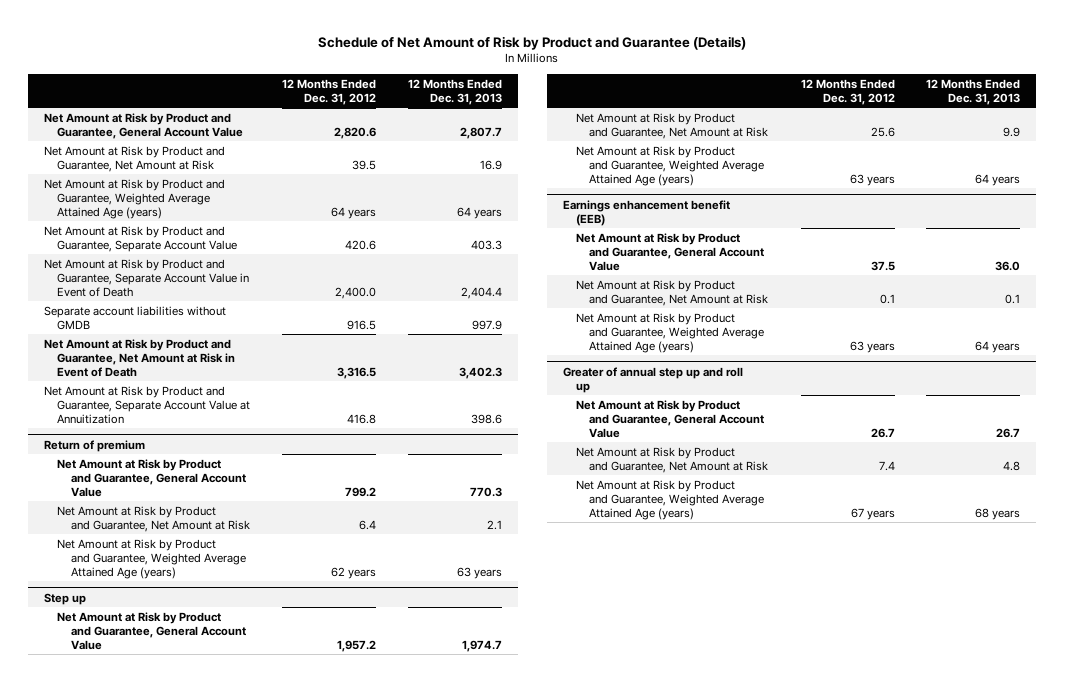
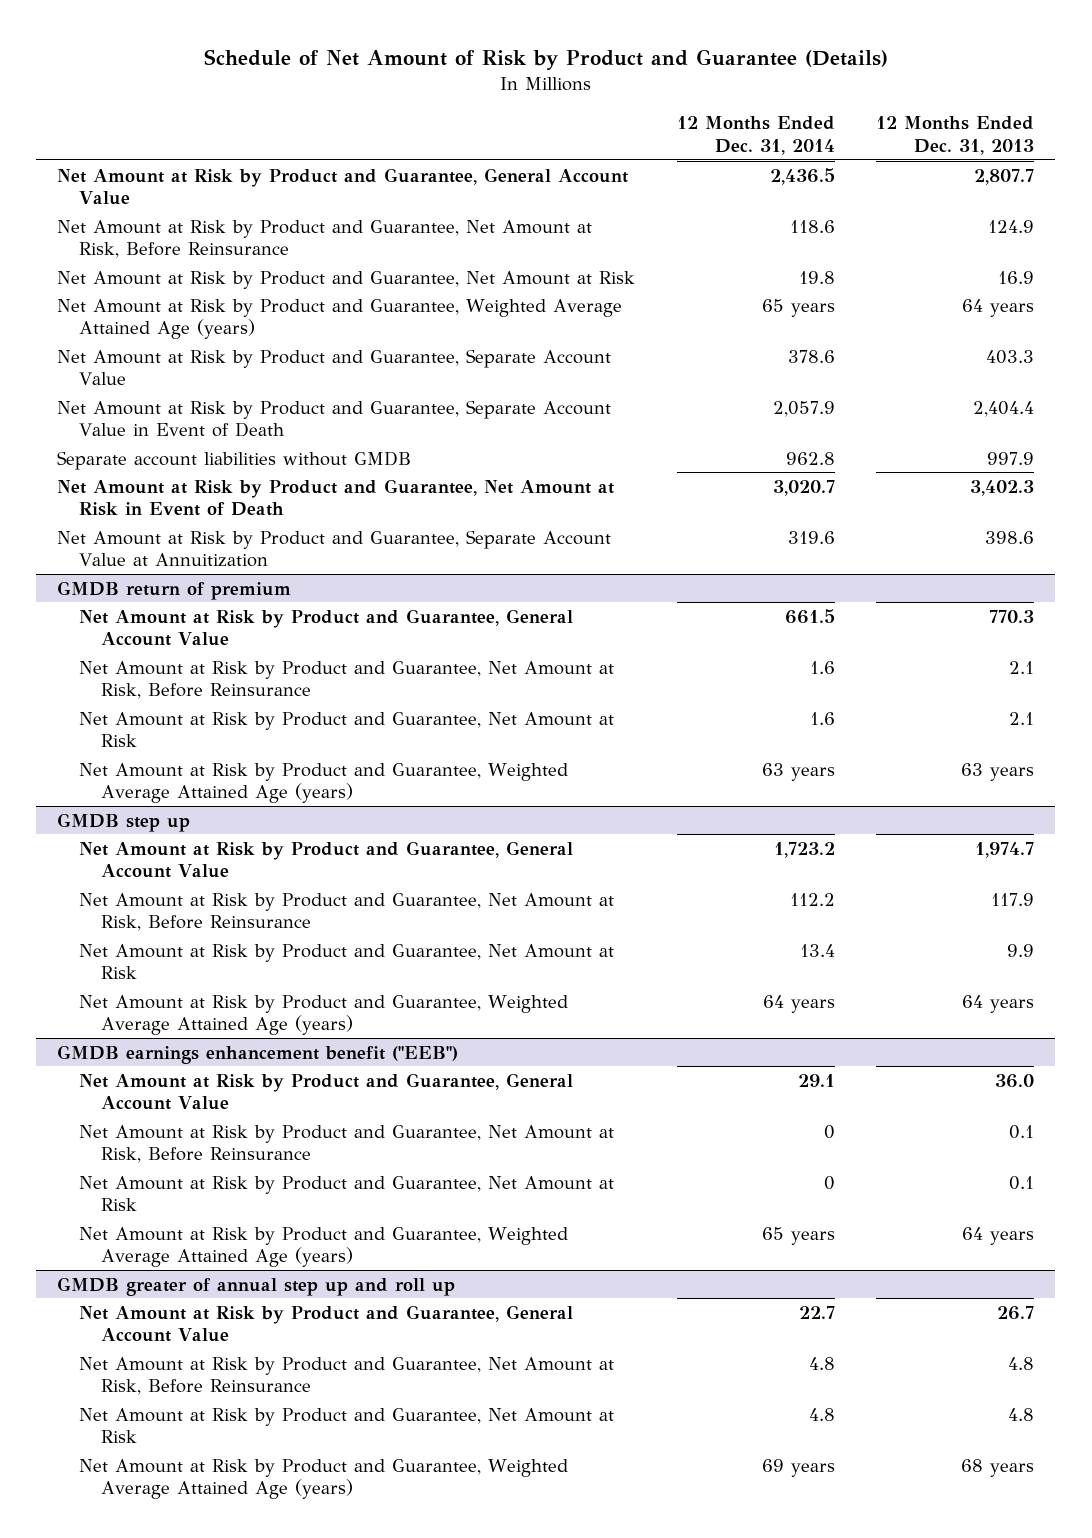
- | 12 Months Ended Dec. 31, 2012 | 12 Months Ended Dec. 31, 2013
+ | 12 Months Ended Dec. 31, 2014 | 12 Months Ended Dec. 31, 2013
+ Net Amount at Risk by Product and Guarantee, Net Amount at Risk, Before Reinsurance | 118.6 | 124.9
- Return of premium
+ GMDB return of premium
+ Net Amount at Risk by Product and Guarantee, Net Amount at Risk, Before Reinsurance | 1.6 | 2.1
- Step up
+ GMDB step up
+ Net Amount at Risk by Product and Guarantee, Net Amount at Risk, Before Reinsurance | 112.2 | 117.9
- Earnings enhancement benefit (EEB)
+ GMDB earnings enhancement benefit ("EEB")
+ Net Amount at Risk by Product and Guarantee, Net Amount at Risk, Before Reinsurance | 0 | 0.1
- Greater of annual step up and roll up
+ GMDB greater of annual step up and roll up
+ Net Amount at Risk by Product and Guarantee, Net Amount at Risk, Before Reinsurance | 4.8 | 4.8

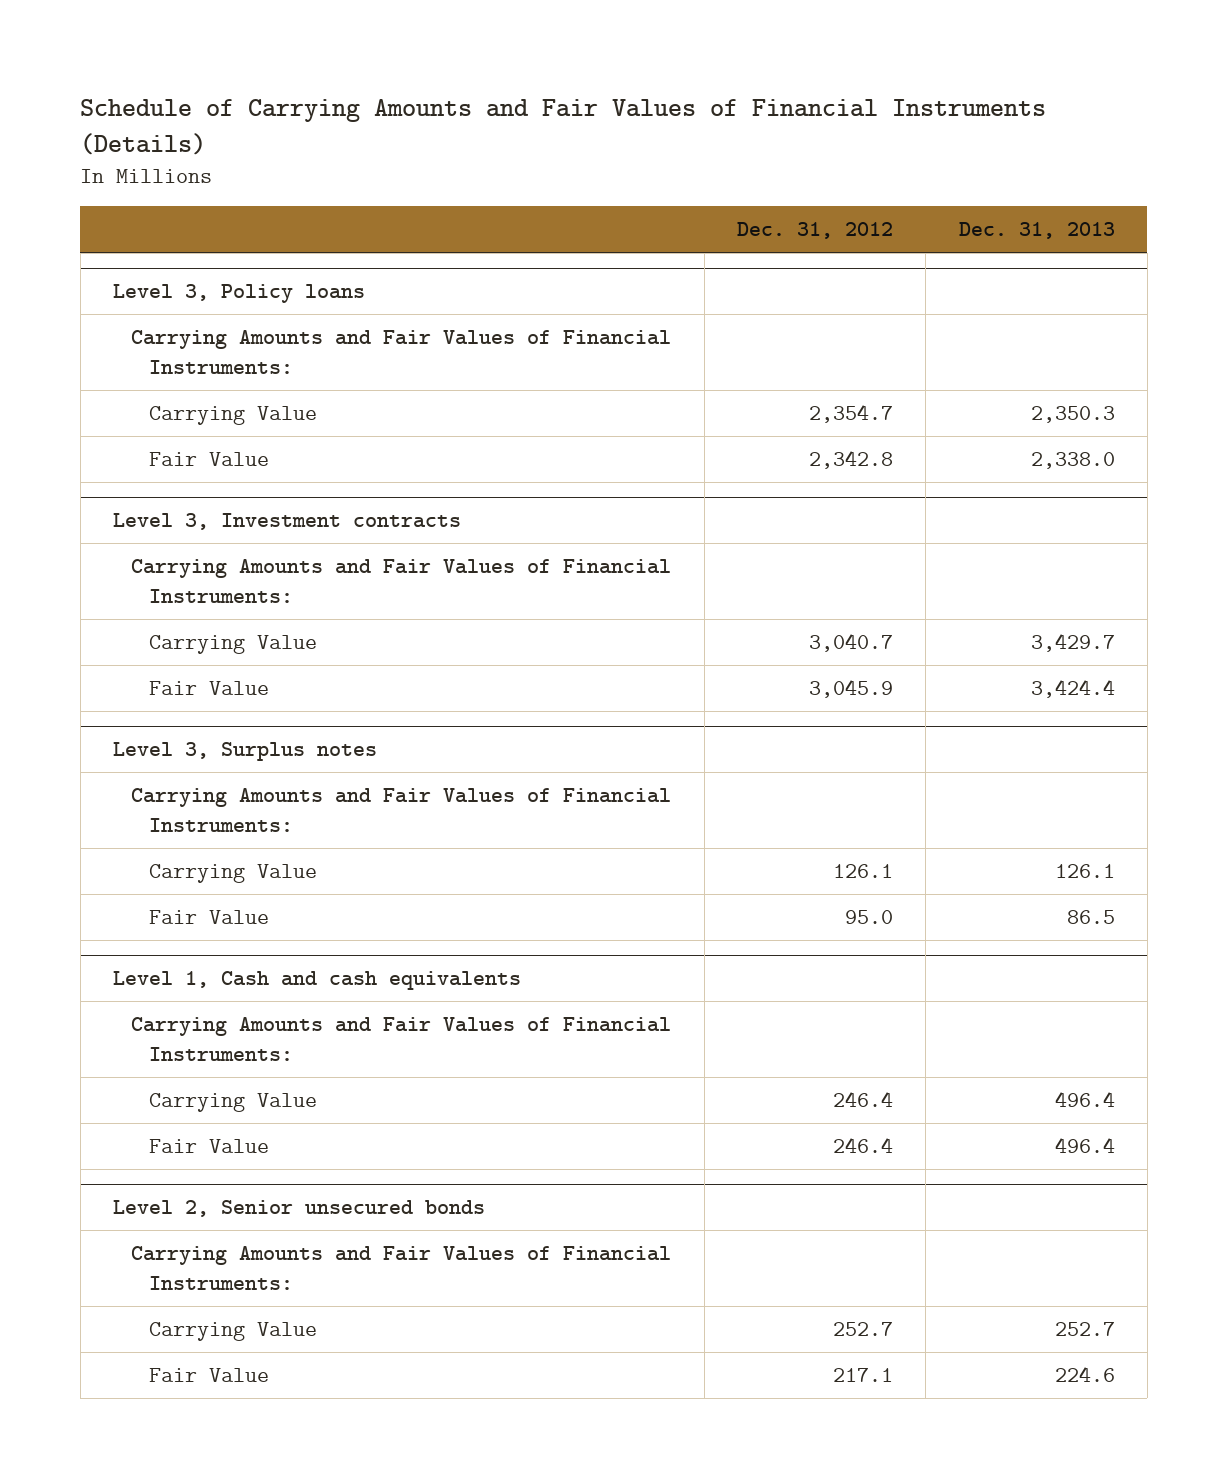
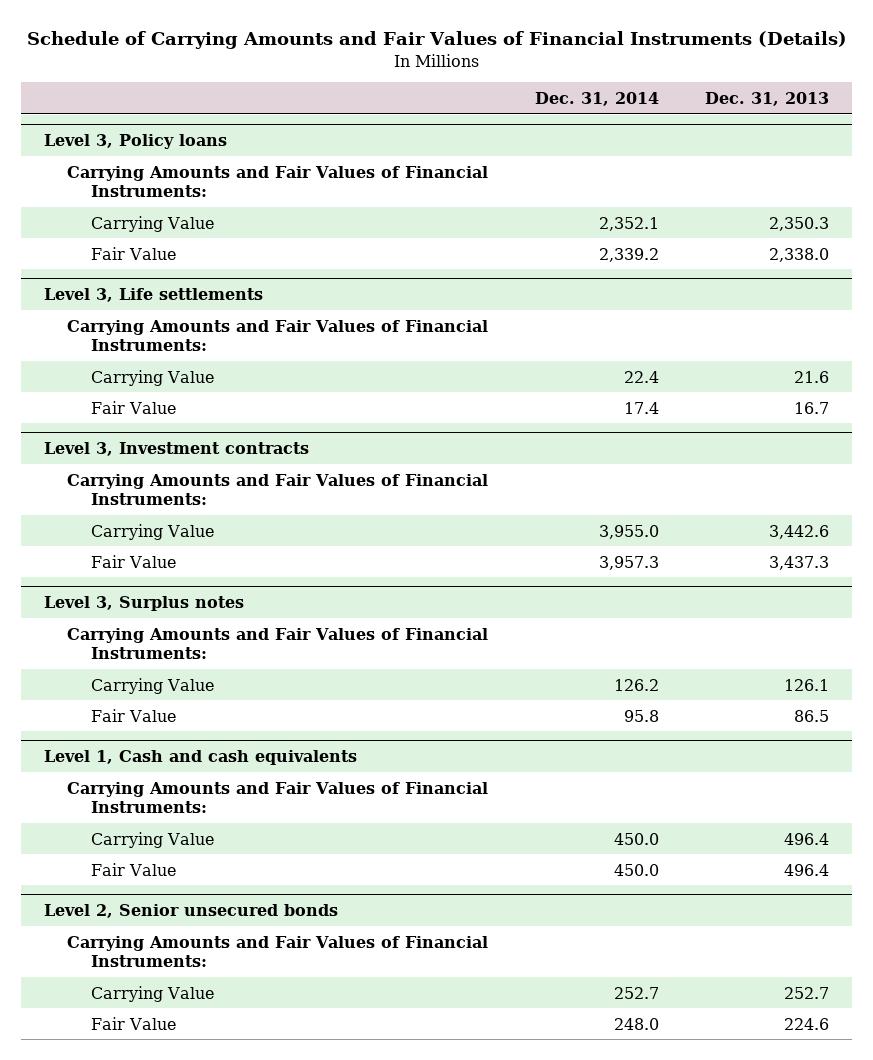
- | Dec. 31, 2012 | Dec. 31, 2013
+ | Dec. 31, 2014 | Dec. 31, 2013
+ Level 3, Life settlements
+ Carrying Amounts and Fair Values of Financial Instruments:
+ Carrying Value | 22.4 | 21.6
+ Fair Value | 17.4 | 16.7
@ Level 3, Investment contracts
- Carrying Value | 3,040.7 | 3,429.7
- Fair Value | 3,045.9 | 3,424.4
+ Carrying Value | 3,955.0 | 3,442.6
+ Fair Value | 3,957.3 | 3,437.3

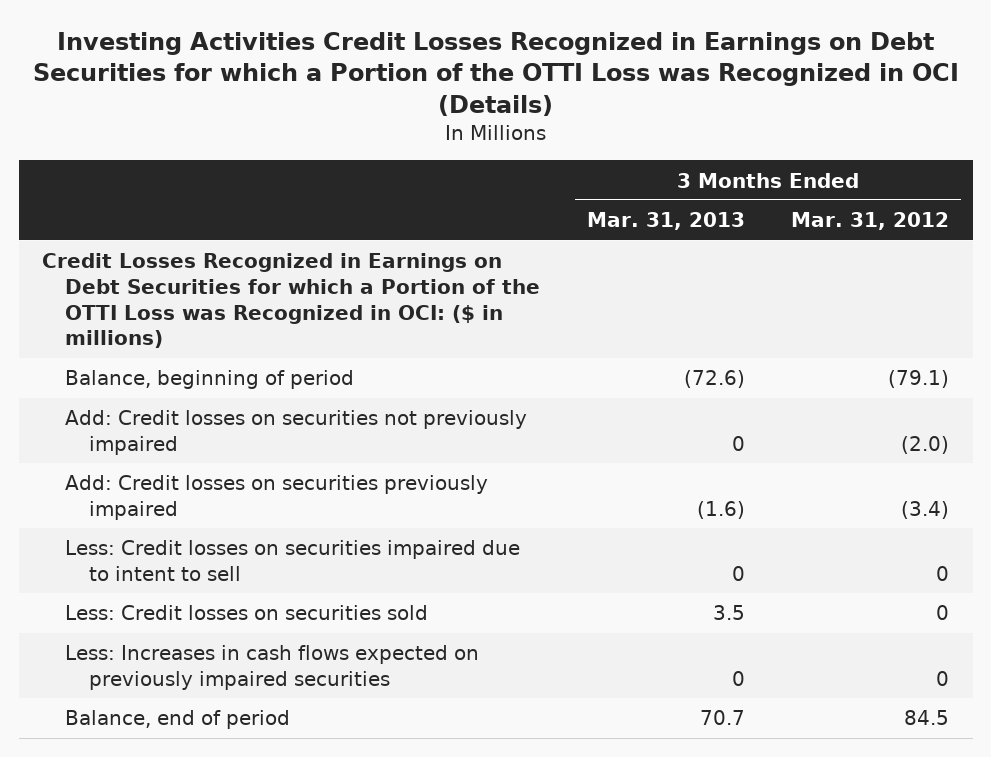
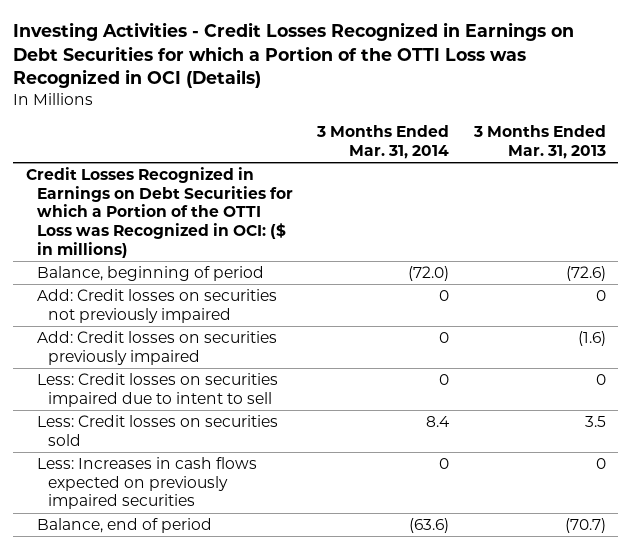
- Investing Activities Credit Losses Recognized in Earnings on Debt Securities for which a Portion of the OTTI Loss was Recognized in OCI (Details)
+ Investing Activities - Credit Losses Recognized in Earnings on Debt Securities for which a Portion of the OTTI Loss was Recognized in OCI (Details)
- | 3 Months Ended Mar. 31, 2013 | 3 Months Ended Mar. 31, 2012
+ | 3 Months Ended Mar. 31, 2014 | 3 Months Ended Mar. 31, 2013
- Balance, end of period | 70.7 | 84.5
+ Balance, end of period | (63.6) | (70.7)

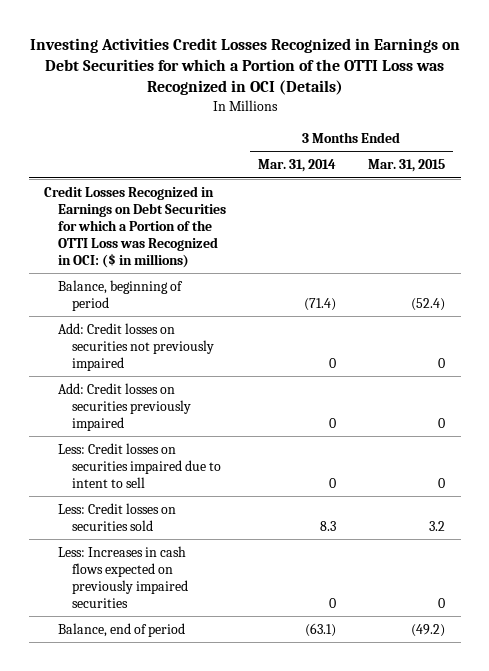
- Investing Activities - Credit Losses Recognized in Earnings on Debt Securities for which a Portion of the OTTI Loss was Recognized in OCI (Details)
+ Investing Activities Credit Losses Recognized in Earnings on Debt Securities for which a Portion of the OTTI Loss was Recognized in OCI (Details)
- | 3 Months Ended Mar. 31, 2014 | 3 Months Ended Mar. 31, 2013
+ | 3 Months Ended Mar. 31, 2014 | 3 Months Ended Mar. 31, 2015
- Balance, beginning of period | (72.0) | (72.6)
+ Balance, beginning of period | (71.4) | (52.4)
- Less: Credit losses on securities sold | 8.4 | 3.5
+ Less: Credit losses on securities sold | 8.3 | 3.2
- Balance, end of period | (63.6) | (70.7)
+ Balance, end of period | (63.1) | (49.2)

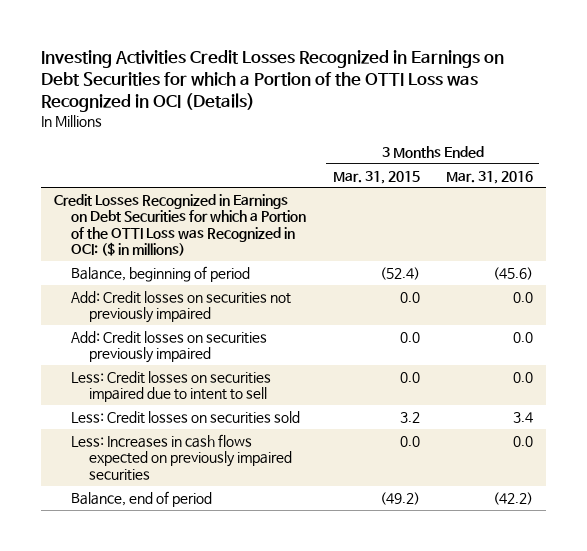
- | 3 Months Ended Mar. 31, 2014 | 3 Months Ended Mar. 31, 2015
+ | 3 Months Ended Mar. 31, 2015 | 3 Months Ended Mar. 31, 2016
- Add: Credit losses on securities not previously impaired | 0 | 0
- Add: Credit losses on securities previously impaired | 0 | 0
- Less: Credit losses on securities impaired due to intent to sell | 0 | 0
+ Add: Credit losses on securities not previously impaired | 0.0 | 0.0
+ Add: Credit losses on securities previously impaired | 0.0 | 0.0
+ Less: Credit losses on securities impaired due to intent to sell | 0.0 | 0.0
- Less: Increases in cash flows expected on previously impaired securities | 0 | 0
+ Less: Increases in cash flows expected on previously impaired securities | 0.0 | 0.0

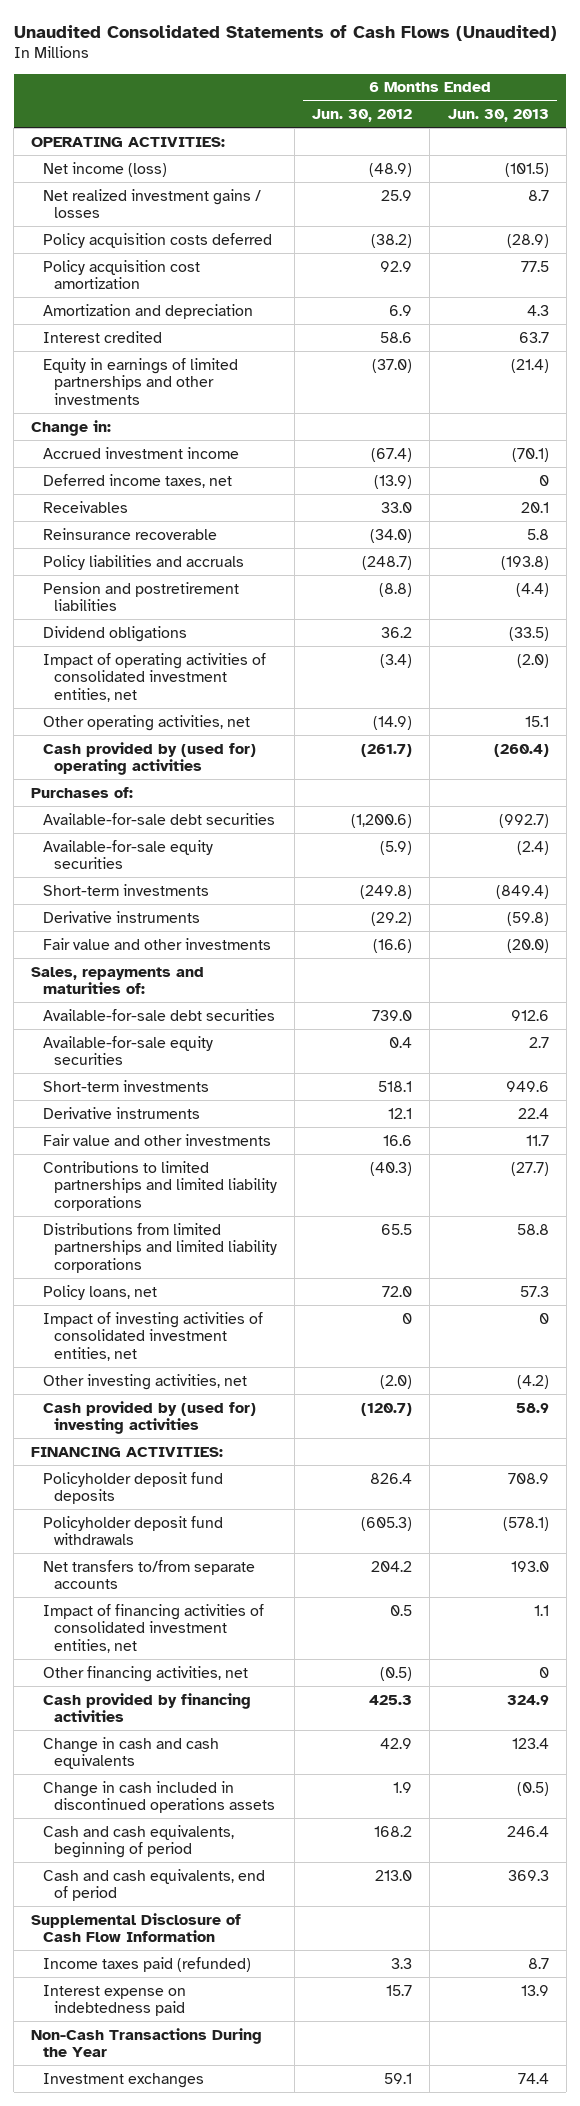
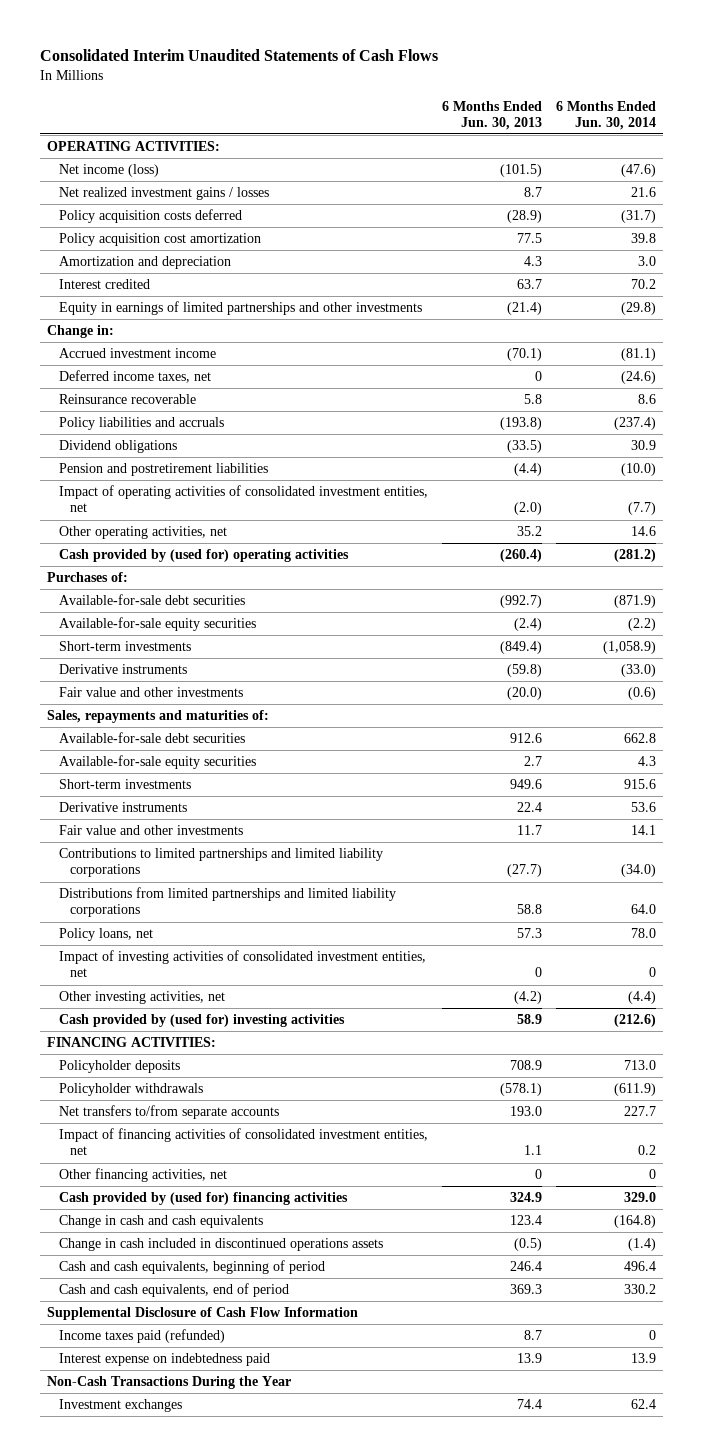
- Unaudited Consolidated Statements of Cash Flows (Unaudited)
+ Consolidated Interim Unaudited Statements of Cash Flows
- | 6 Months Ended Jun. 30, 2012 | 6 Months Ended Jun. 30, 2013
+ | 6 Months Ended Jun. 30, 2013 | 6 Months Ended Jun. 30, 2014
- Receivables | 33.0 | 20.1
moved down: Pension and postretirement liabilities | (4.4) | (10.0)
- Other operating activities, net | (14.9) | 15.1
+ Other operating activities, net | 35.2 | 14.6
- Policyholder deposit fund deposits | 826.4 | 708.9
- Policyholder deposit fund withdrawals | (605.3) | (578.1)
+ Policyholder deposits | 708.9 | 713.0
+ Policyholder withdrawals | (578.1) | (611.9)
- Cash provided by financing activities | 425.3 | 324.9
+ Cash provided by (used for) financing activities | 324.9 | 329.0

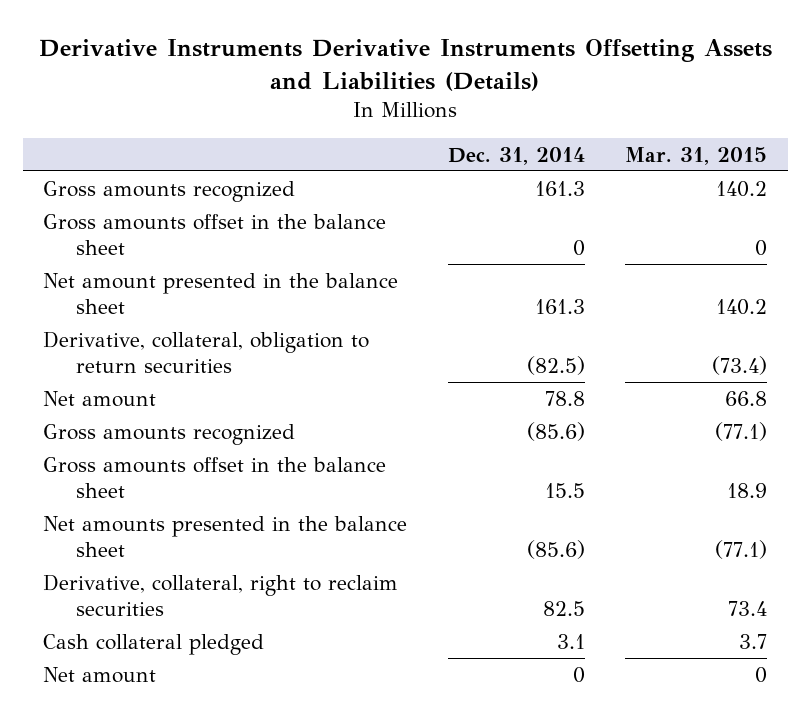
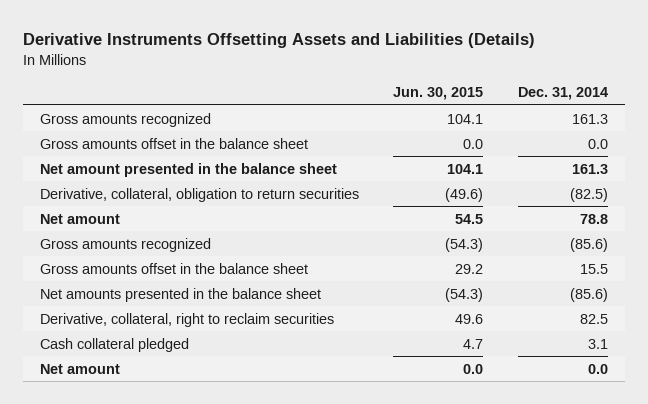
- Derivative Instruments Derivative Instruments Offsetting Assets and Liabilities (Details)
+ Derivative Instruments Offsetting Assets and Liabilities (Details)
- | Dec. 31, 2014 | Mar. 31, 2015
+ | Jun. 30, 2015 | Dec. 31, 2014
- Gross amounts offset in the balance sheet | 0 | 0
+ Gross amounts offset in the balance sheet | 0.0 | 0.0
- Net amount | 0 | 0
+ Net amount | 0.0 | 0.0

